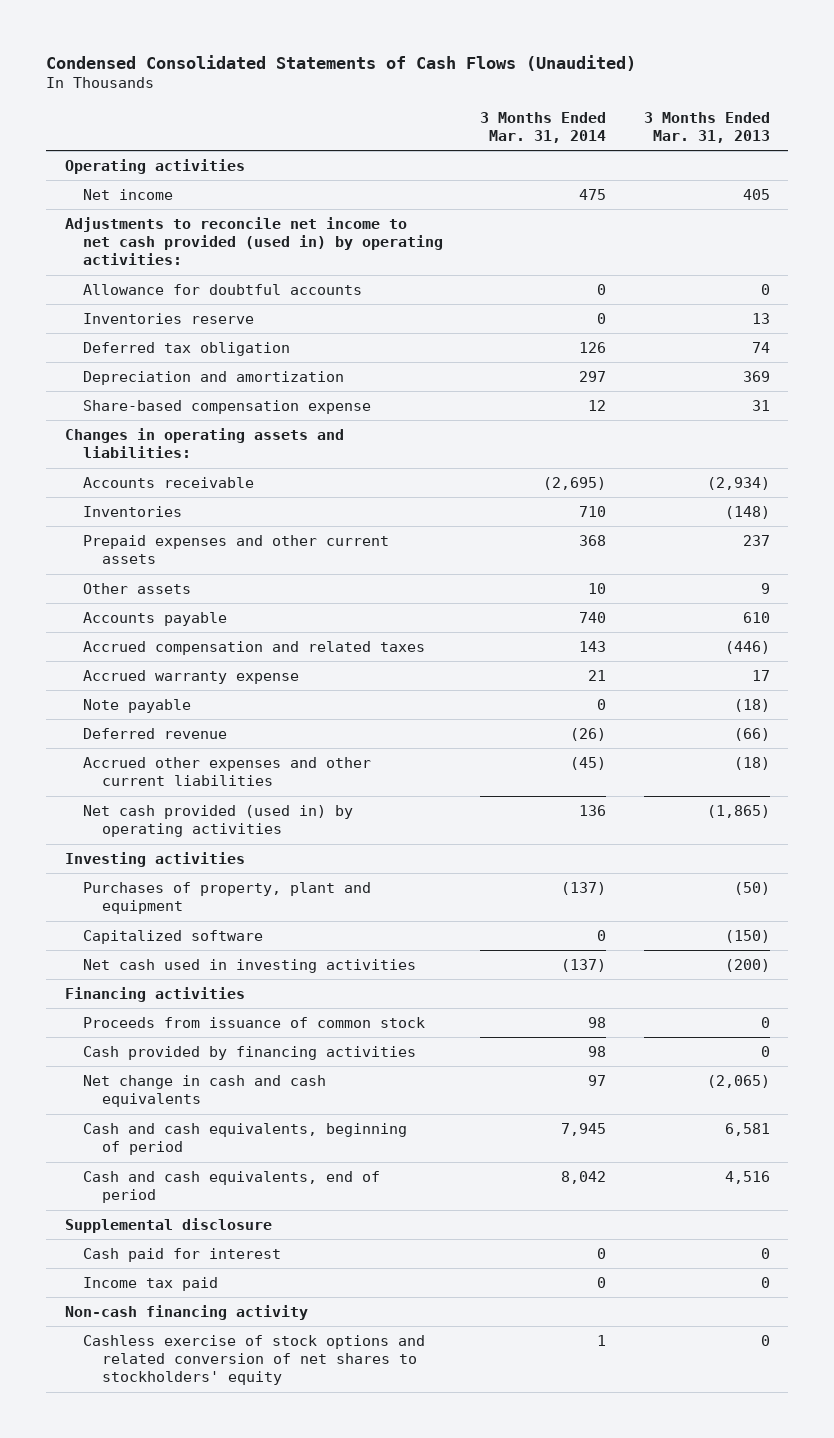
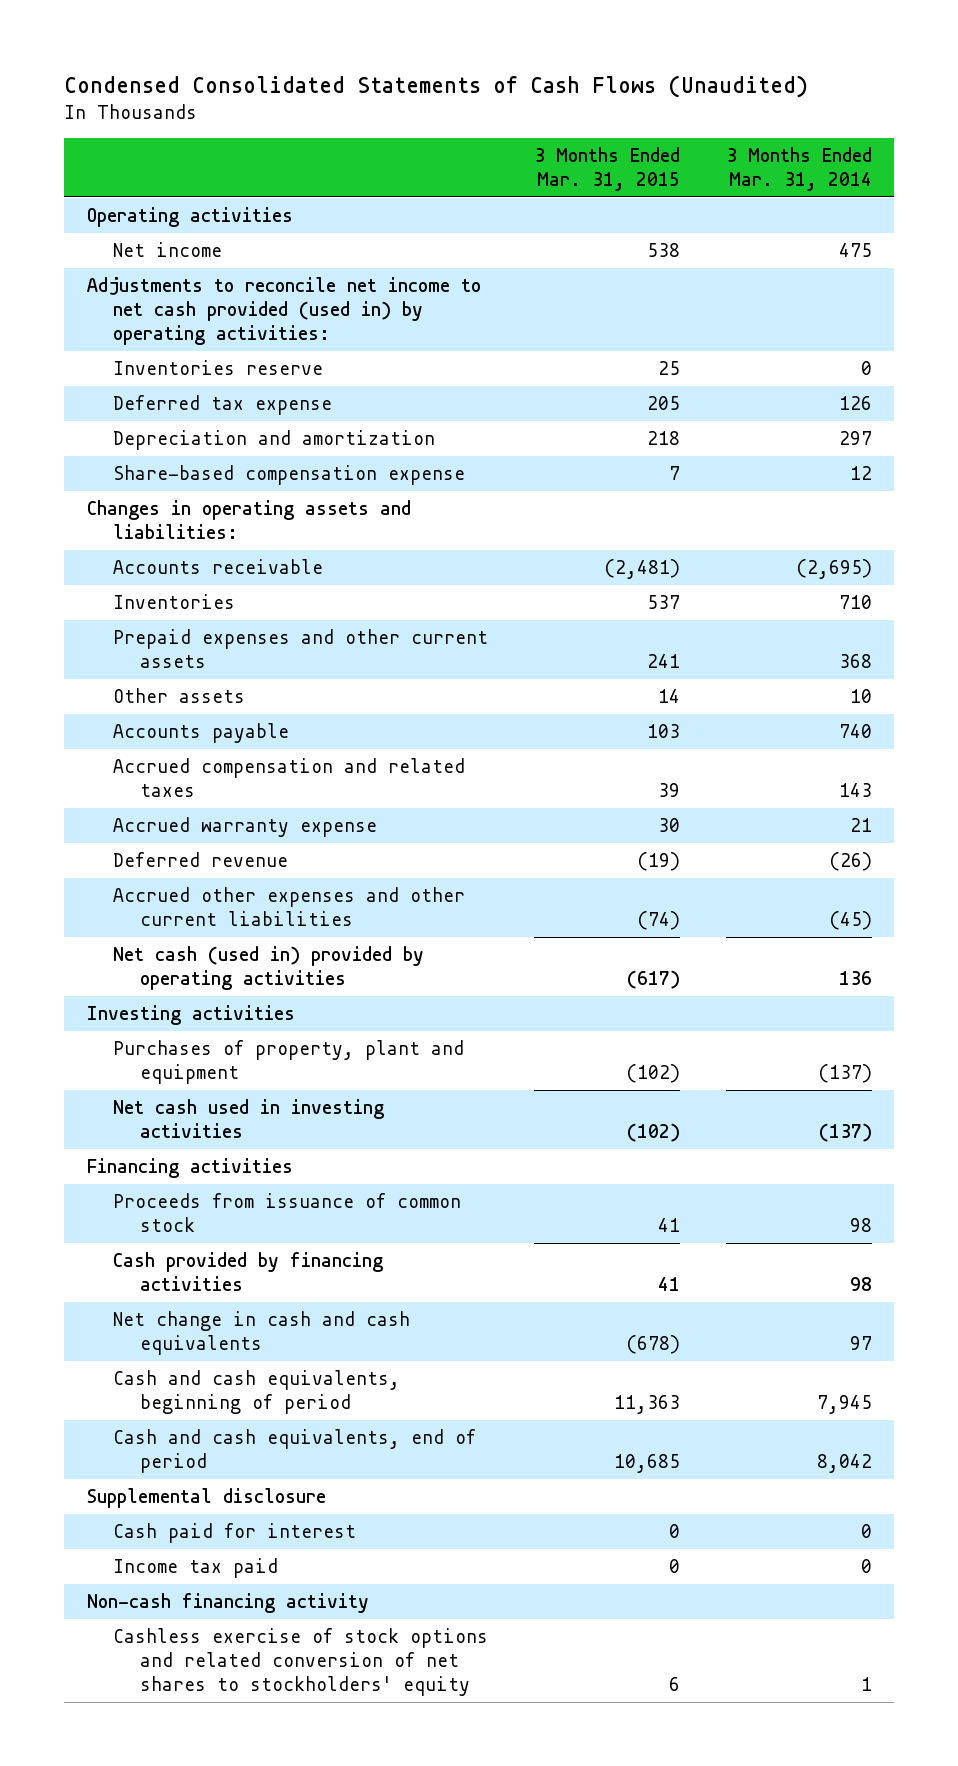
- | 3 Months Ended Mar. 31, 2014 | 3 Months Ended Mar. 31, 2013
+ | 3 Months Ended Mar. 31, 2015 | 3 Months Ended Mar. 31, 2014
- Allowance for doubtful accounts | 0 | 0
- Deferred tax obligation | 126 | 74
+ Deferred tax expense | 205 | 126
- Note payable | 0 | (18)
- Net cash provided (used in) by operating activities | 136 | (1,865)
+ Net cash (used in) provided by operating activities | (617) | 136
- Capitalized software | 0 | (150)

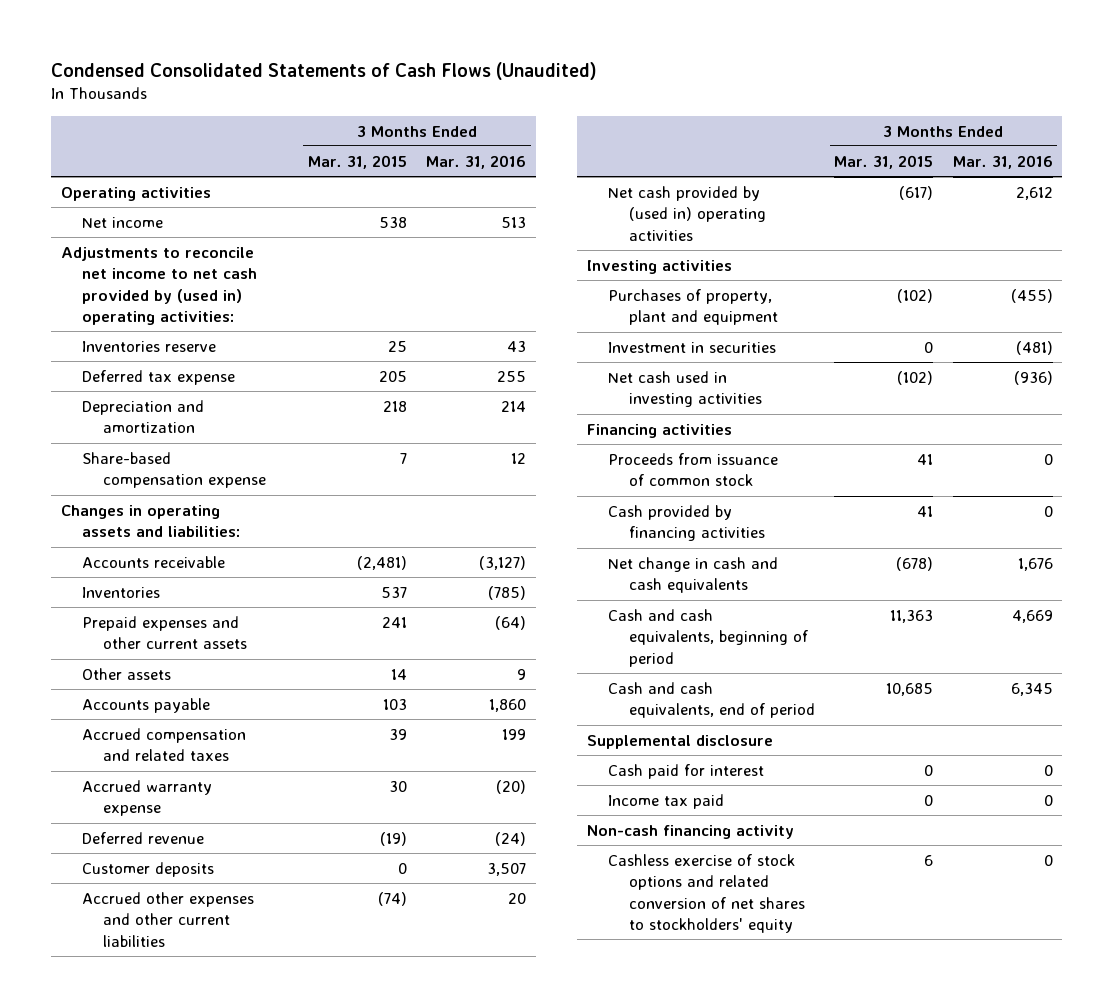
- | 3 Months Ended Mar. 31, 2015 | 3 Months Ended Mar. 31, 2014
+ | 3 Months Ended Mar. 31, 2015 | 3 Months Ended Mar. 31, 2016
- Adjustments to reconcile net income to net cash provided (used in) by operating activities:
+ Adjustments to reconcile net income to net cash provided by (used in) operating activities:
+ Customer deposits | 0 | 3,507
- Net cash (used in) provided by operating activities | (617) | 136
+ Net cash provided by (used in) operating activities | (617) | 2,612
+ Investment in securities | 0 | (481)

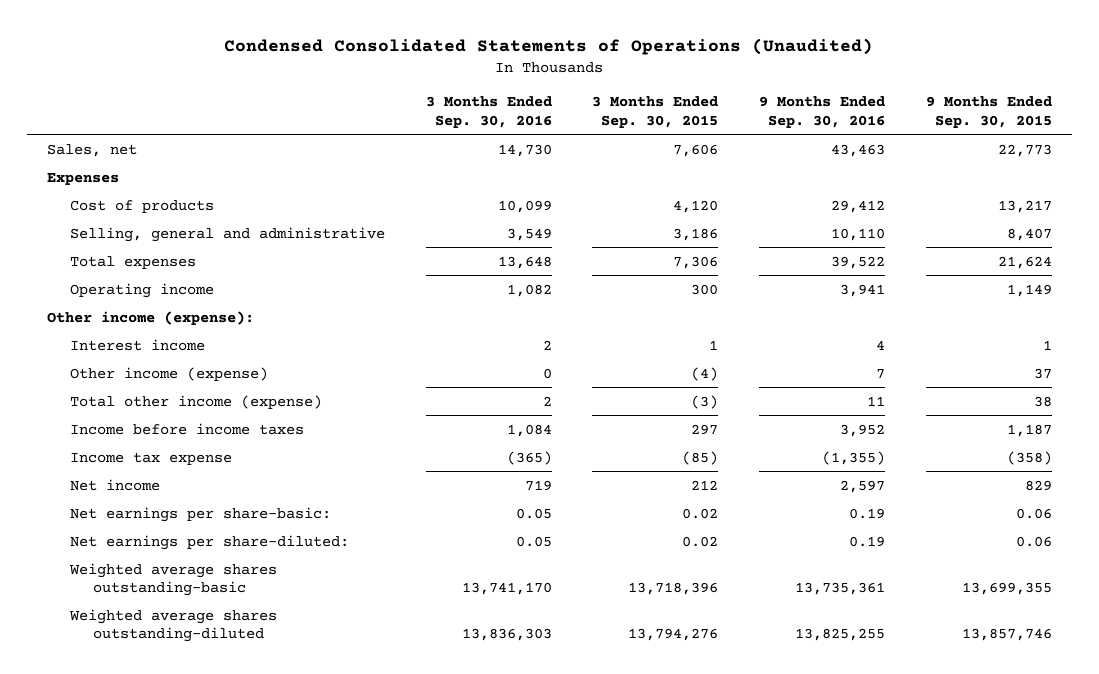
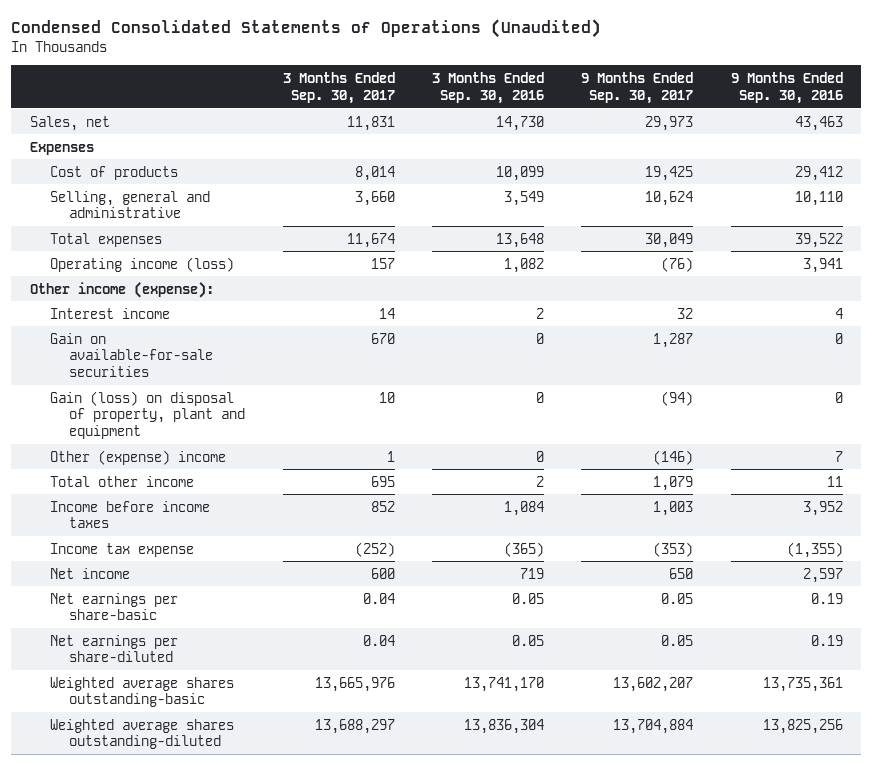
- | 3 Months Ended Sep. 30, 2016 | 3 Months Ended Sep. 30, 2015 | 9 Months Ended Sep. 30, 2016 | 9 Months Ended Sep. 30, 2015
+ | 3 Months Ended Sep. 30, 2017 | 3 Months Ended Sep. 30, 2016 | 9 Months Ended Sep. 30, 2017 | 9 Months Ended Sep. 30, 2016
- Operating income | 1,082 | 300 | 3,941 | 1,149
+ Operating income (loss) | 157 | 1,082 | (76) | 3,941
- Other income (expense) | 0 | (4) | 7 | 37
- Total other income (expense) | 2 | (3) | 11 | 38
+ Gain on available-for-sale securities | 670 | 0 | 1,287 | 0
+ Gain (loss) on disposal of property, plant and equipment | 10 | 0 | (94) | 0
+ Other (expense) income | 1 | 0 | (146) | 7
+ Total other income | 695 | 2 | 1,079 | 11
- Net earnings per share-basic: | 0.05 | 0.02 | 0.19 | 0.06
- Net earnings per share-diluted: | 0.05 | 0.02 | 0.19 | 0.06
+ Net earnings per share-basic | 0.04 | 0.05 | 0.05 | 0.19
+ Net earnings per share-diluted | 0.04 | 0.05 | 0.05 | 0.19
- Weighted average shares outstanding-diluted | 13,836,303 | 13,794,276 | 13,825,255 | 13,857,746
+ Weighted average shares outstanding-diluted | 13,688,297 | 13,836,304 | 13,704,884 | 13,825,256

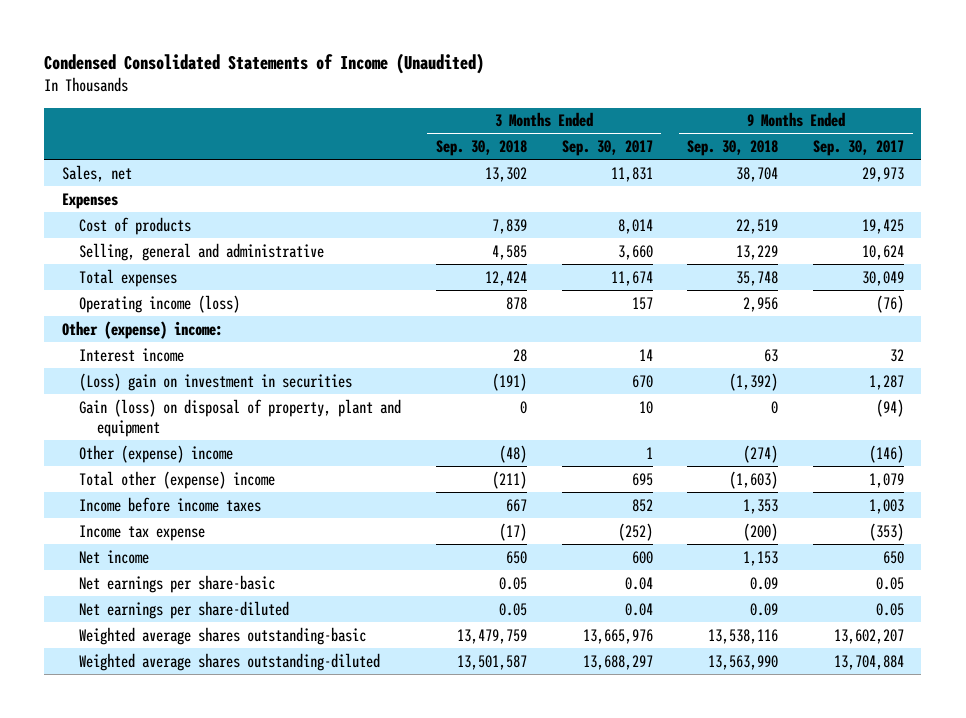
- Condensed Consolidated Statements of Operations (Unaudited)
+ Condensed Consolidated Statements of Income (Unaudited)
- | 3 Months Ended Sep. 30, 2017 | 3 Months Ended Sep. 30, 2016 | 9 Months Ended Sep. 30, 2017 | 9 Months Ended Sep. 30, 2016
+ | 3 Months Ended Sep. 30, 2018 | 3 Months Ended Sep. 30, 2017 | 9 Months Ended Sep. 30, 2018 | 9 Months Ended Sep. 30, 2017
- Other income (expense):
+ Other (expense) income:
- Gain on available-for-sale securities | 670 | 0 | 1,287 | 0
+ (Loss) gain on investment in securities | (191) | 670 | (1,392) | 1,287
- Total other income | 695 | 2 | 1,079 | 11
+ Total other (expense) income | (211) | 695 | (1,603) | 1,079

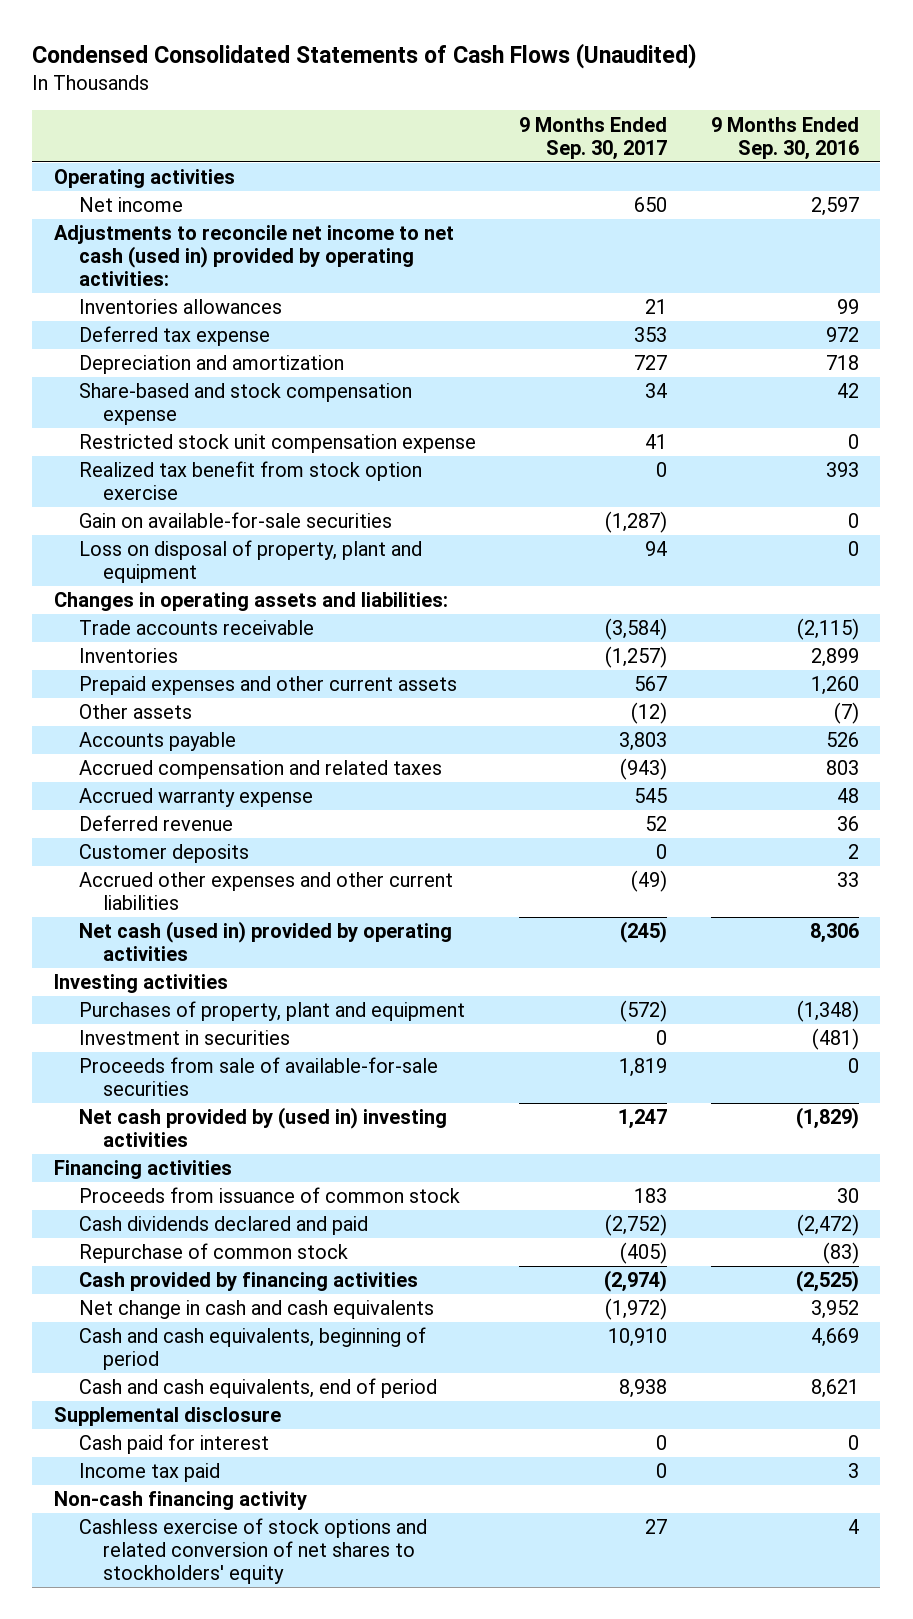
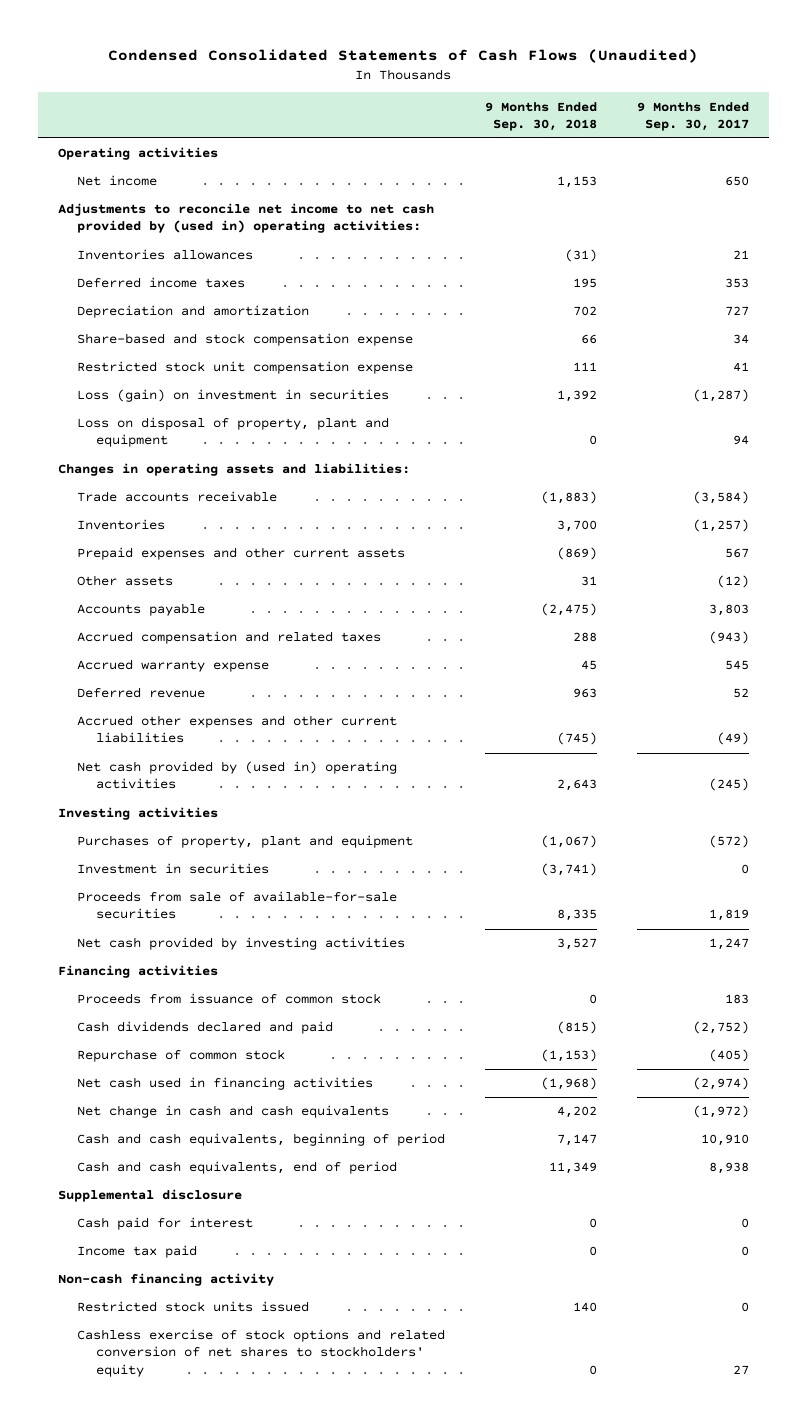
- | 9 Months Ended Sep. 30, 2017 | 9 Months Ended Sep. 30, 2016
+ | 9 Months Ended Sep. 30, 2018 | 9 Months Ended Sep. 30, 2017
- Adjustments to reconcile net income to net cash (used in) provided by operating activities:
+ Adjustments to reconcile net income to net cash provided by (used in) operating activities:
- Deferred tax expense | 353 | 972
+ Deferred income taxes | 195 | 353
- Realized tax benefit from stock option exercise | 0 | 393
- Gain on available-for-sale securities | (1,287) | 0
+ Loss (gain) on investment in securities | 1,392 | (1,287)
- Customer deposits | 0 | 2
- Net cash (used in) provided by operating activities | (245) | 8,306
+ Net cash provided by (used in) operating activities | 2,643 | (245)
- Net cash provided by (used in) investing activities | 1,247 | (1,829)
+ Net cash provided by investing activities | 3,527 | 1,247
- Cash provided by financing activities | (2,974) | (2,525)
+ Net cash used in financing activities | (1,968) | (2,974)
+ Restricted stock units issued | 140 | 0

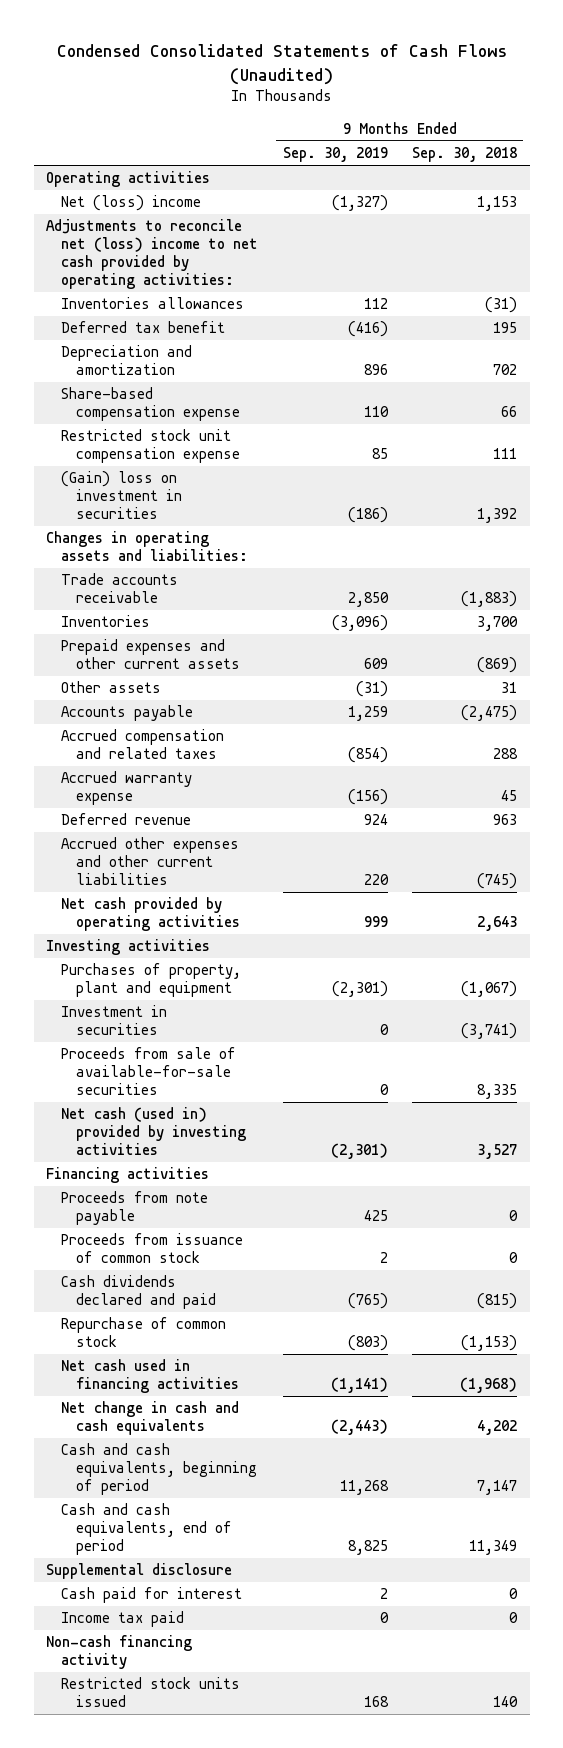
- | 9 Months Ended Sep. 30, 2018 | 9 Months Ended Sep. 30, 2017
+ | 9 Months Ended Sep. 30, 2019 | 9 Months Ended Sep. 30, 2018
- Net income | 1,153 | 650
- Adjustments to reconcile net income to net cash provided by (used in) operating activities:
+ Net (loss) income | (1,327) | 1,153
+ Adjustments to reconcile net (loss) income to net cash provided by operating activities:
- Deferred income taxes | 195 | 353
+ Deferred tax benefit | (416) | 195
- Share-based and stock compensation expense | 66 | 34
+ Share-based compensation expense | 110 | 66
- Loss (gain) on investment in securities | 1,392 | (1,287)
- Loss on disposal of property, plant and equipment | 0 | 94
+ (Gain) loss on investment in securities | (186) | 1,392
- Net cash provided by (used in) operating activities | 2,643 | (245)
+ Net cash provided by operating activities | 999 | 2,643
- Net cash provided by investing activities | 3,527 | 1,247
+ Net cash (used in) provided by investing activities | (2,301) | 3,527
+ Proceeds from note payable | 425 | 0
- Cashless exercise of stock options and related conversion of net shares to stockholders' equity | 0 | 27

